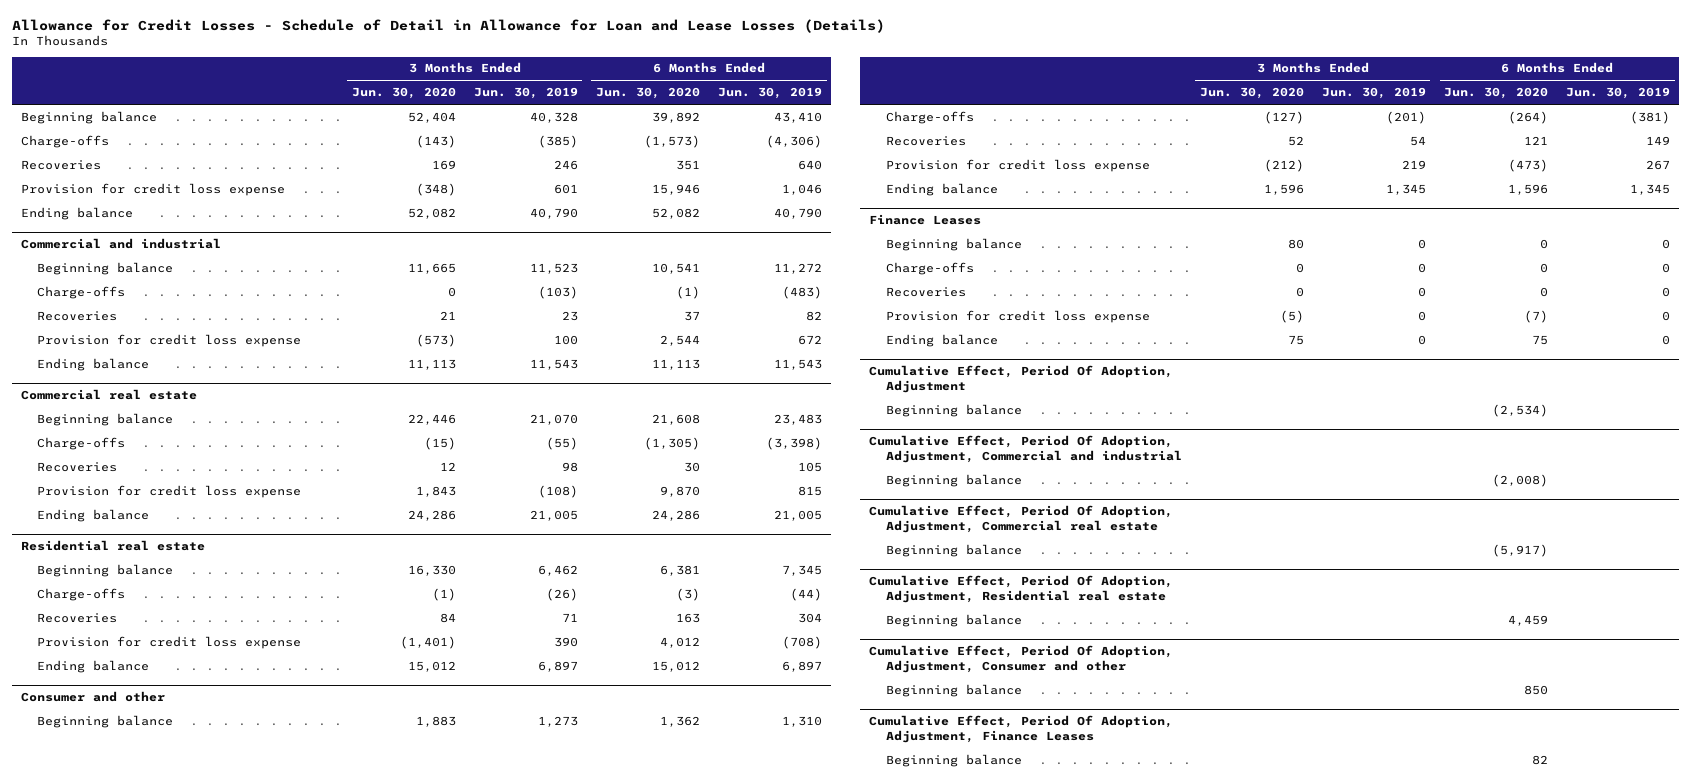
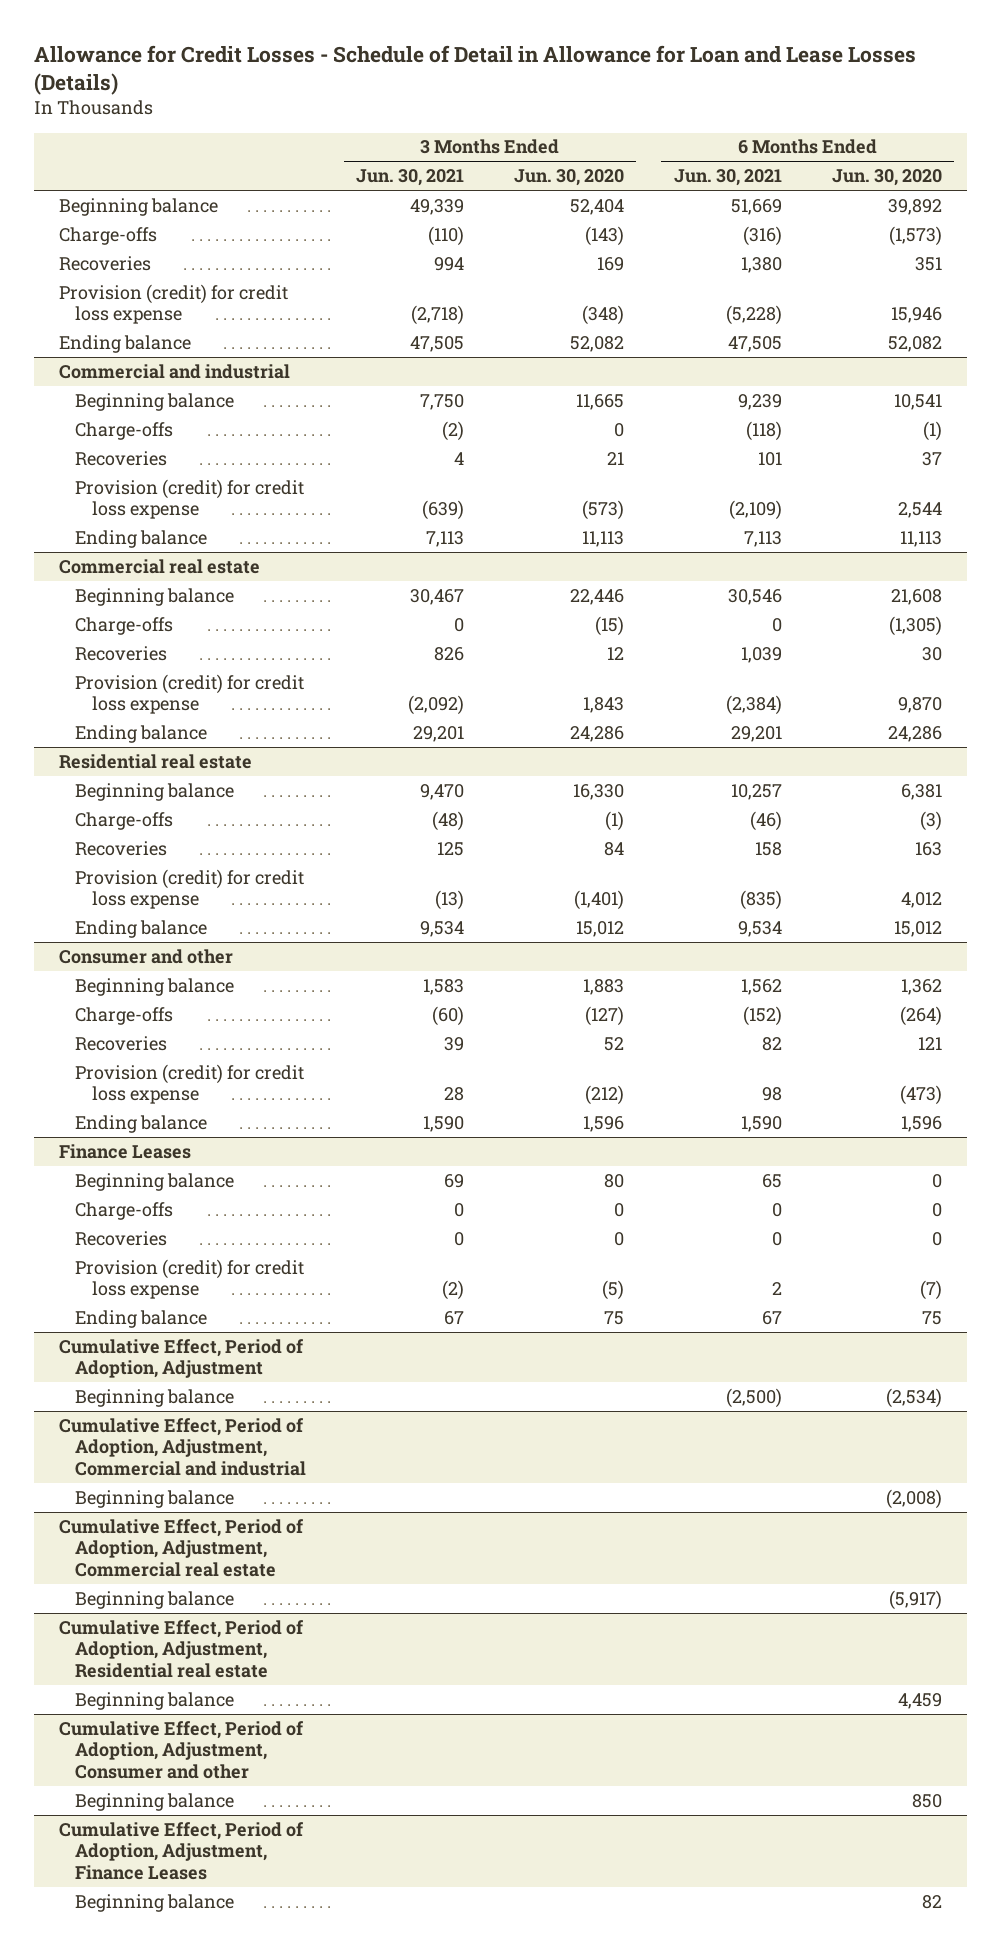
- | 3 Months Ended Jun. 30, 2020 | 3 Months Ended Jun. 30, 2019 | 6 Months Ended Jun. 30, 2020 | 6 Months Ended Jun. 30, 2019
+ | 3 Months Ended Jun. 30, 2021 | 3 Months Ended Jun. 30, 2020 | 6 Months Ended Jun. 30, 2021 | 6 Months Ended Jun. 30, 2020
- Provision for credit loss expense | (348) | 601 | 15,946 | 1,046
+ Provision (credit) for credit loss expense | (2,718) | (348) | (5,228) | 15,946
@ Commercial and industrial
- Provision for credit loss expense | (573) | 100 | 2,544 | 672
+ Provision (credit) for credit loss expense | (639) | (573) | (2,109) | 2,544
@ Commercial real estate
- Provision for credit loss expense | 1,843 | (108) | 9,870 | 815
+ Provision (credit) for credit loss expense | (2,092) | 1,843 | (2,384) | 9,870
@ Residential real estate
- Provision for credit loss expense | (1,401) | 390 | 4,012 | (708)
+ Provision (credit) for credit loss expense | (13) | (1,401) | (835) | 4,012
@ Consumer and other
- Provision for credit loss expense | (212) | 219 | (473) | 267
+ Provision (credit) for credit loss expense | 28 | (212) | 98 | (473)
@ Finance Leases
- Provision for credit loss expense | (5) | 0 | (7) | 0
+ Provision (credit) for credit loss expense | (2) | (5) | 2 | (7)
- Cumulative Effect, Period Of Adoption, Adjustment
+ Cumulative Effect, Period of Adoption, Adjustment
- Cumulative Effect, Period Of Adoption, Adjustment, Commercial and industrial
+ Cumulative Effect, Period of Adoption, Adjustment, Commercial and industrial
- Cumulative Effect, Period Of Adoption, Adjustment, Commercial real estate
+ Cumulative Effect, Period of Adoption, Adjustment, Commercial real estate
- Cumulative Effect, Period Of Adoption, Adjustment, Residential real estate
+ Cumulative Effect, Period of Adoption, Adjustment, Residential real estate
- Cumulative Effect, Period Of Adoption, Adjustment, Consumer and other
+ Cumulative Effect, Period of Adoption, Adjustment, Consumer and other
- Cumulative Effect, Period Of Adoption, Adjustment, Finance Leases
+ Cumulative Effect, Period of Adoption, Adjustment, Finance Leases

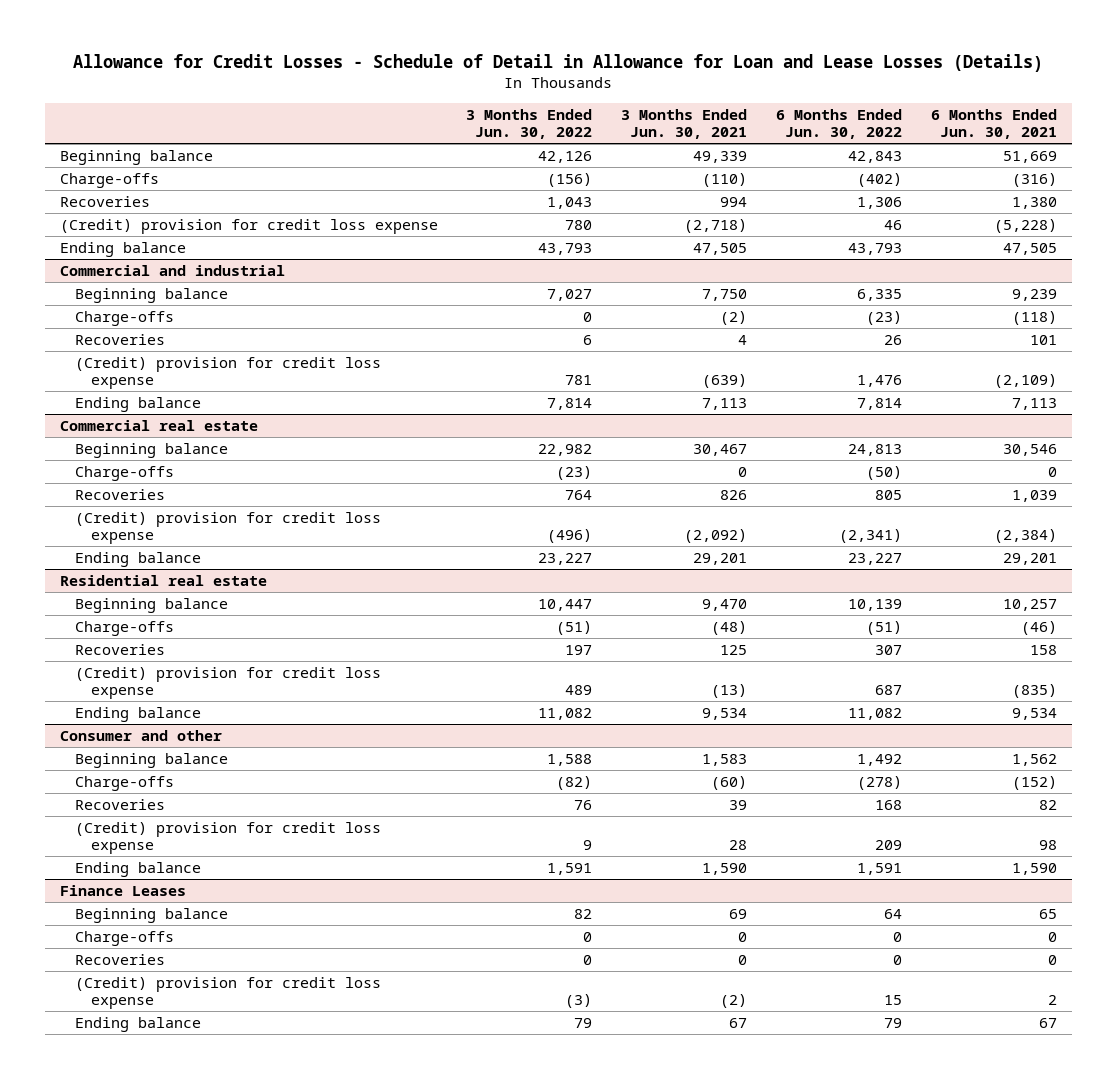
- | 3 Months Ended Jun. 30, 2021 | 3 Months Ended Jun. 30, 2020 | 6 Months Ended Jun. 30, 2021 | 6 Months Ended Jun. 30, 2020
+ | 3 Months Ended Jun. 30, 2022 | 3 Months Ended Jun. 30, 2021 | 6 Months Ended Jun. 30, 2022 | 6 Months Ended Jun. 30, 2021
- Provision (credit) for credit loss expense | (2,718) | (348) | (5,228) | 15,946
+ (Credit) provision for credit loss expense | 780 | (2,718) | 46 | (5,228)
@ Commercial and industrial
- Provision (credit) for credit loss expense | (639) | (573) | (2,109) | 2,544
+ (Credit) provision for credit loss expense | 781 | (639) | 1,476 | (2,109)
@ Commercial real estate
- Provision (credit) for credit loss expense | (2,092) | 1,843 | (2,384) | 9,870
+ (Credit) provision for credit loss expense | (496) | (2,092) | (2,341) | (2,384)
@ Residential real estate
- Provision (credit) for credit loss expense | (13) | (1,401) | (835) | 4,012
+ (Credit) provision for credit loss expense | 489 | (13) | 687 | (835)
@ Consumer and other
- Provision (credit) for credit loss expense | 28 | (212) | 98 | (473)
+ (Credit) provision for credit loss expense | 9 | 28 | 209 | 98
@ Finance Leases
- Provision (credit) for credit loss expense | (2) | (5) | 2 | (7)
+ (Credit) provision for credit loss expense | (3) | (2) | 15 | 2
- Cumulative Effect, Period of Adoption, Adjustment
- Beginning balance | | | (2,500) | (2,534)
- Cumulative Effect, Period of Adoption, Adjustment, Commercial and industrial
- Beginning balance | | | | (2,008)
- Cumulative Effect, Period of Adoption, Adjustment, Commercial real estate
- Beginning balance | | | | (5,917)
- Cumulative Effect, Period of Adoption, Adjustment, Residential real estate
- Beginning balance | | | | 4,459
- Cumulative Effect, Period of Adoption, Adjustment, Consumer and other
- Beginning balance | | | | 850
- Cumulative Effect, Period of Adoption, Adjustment, Finance Leases
- Beginning balance | | | | 82

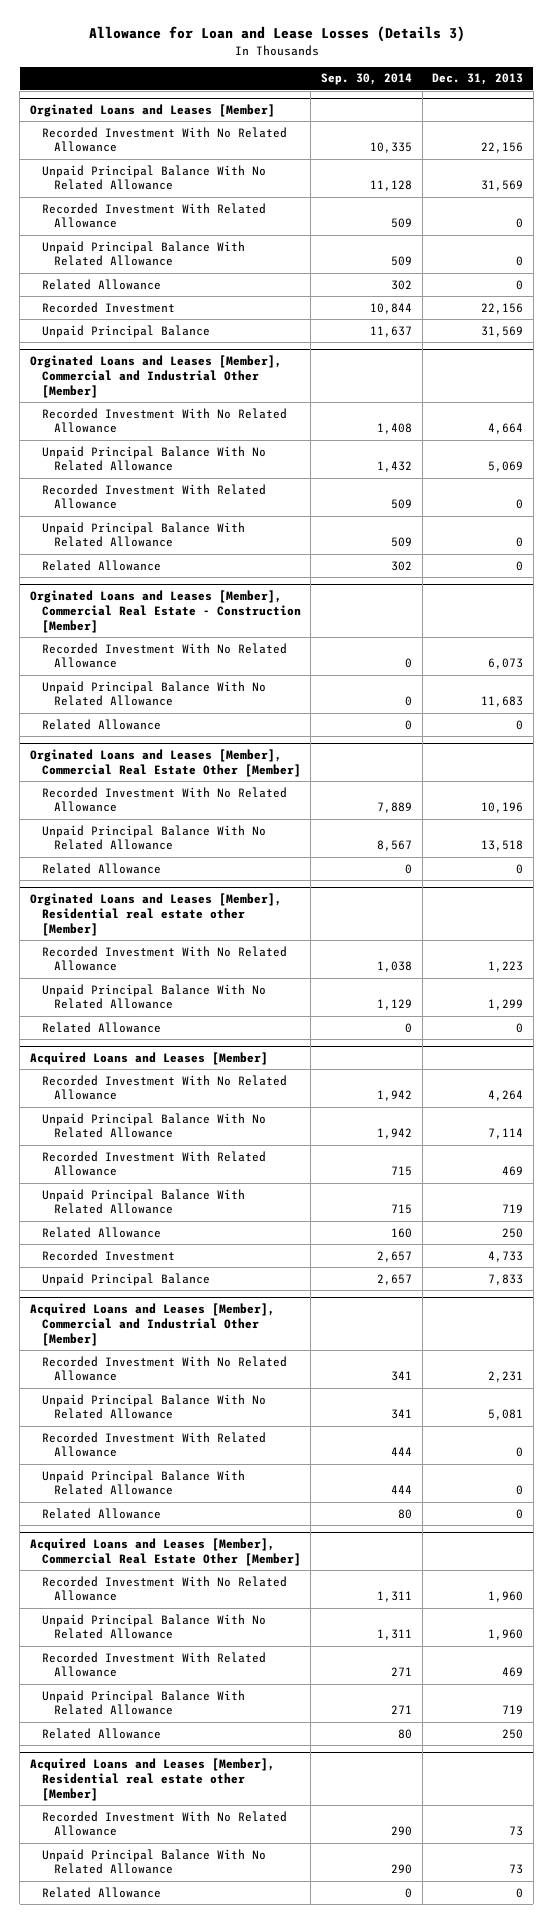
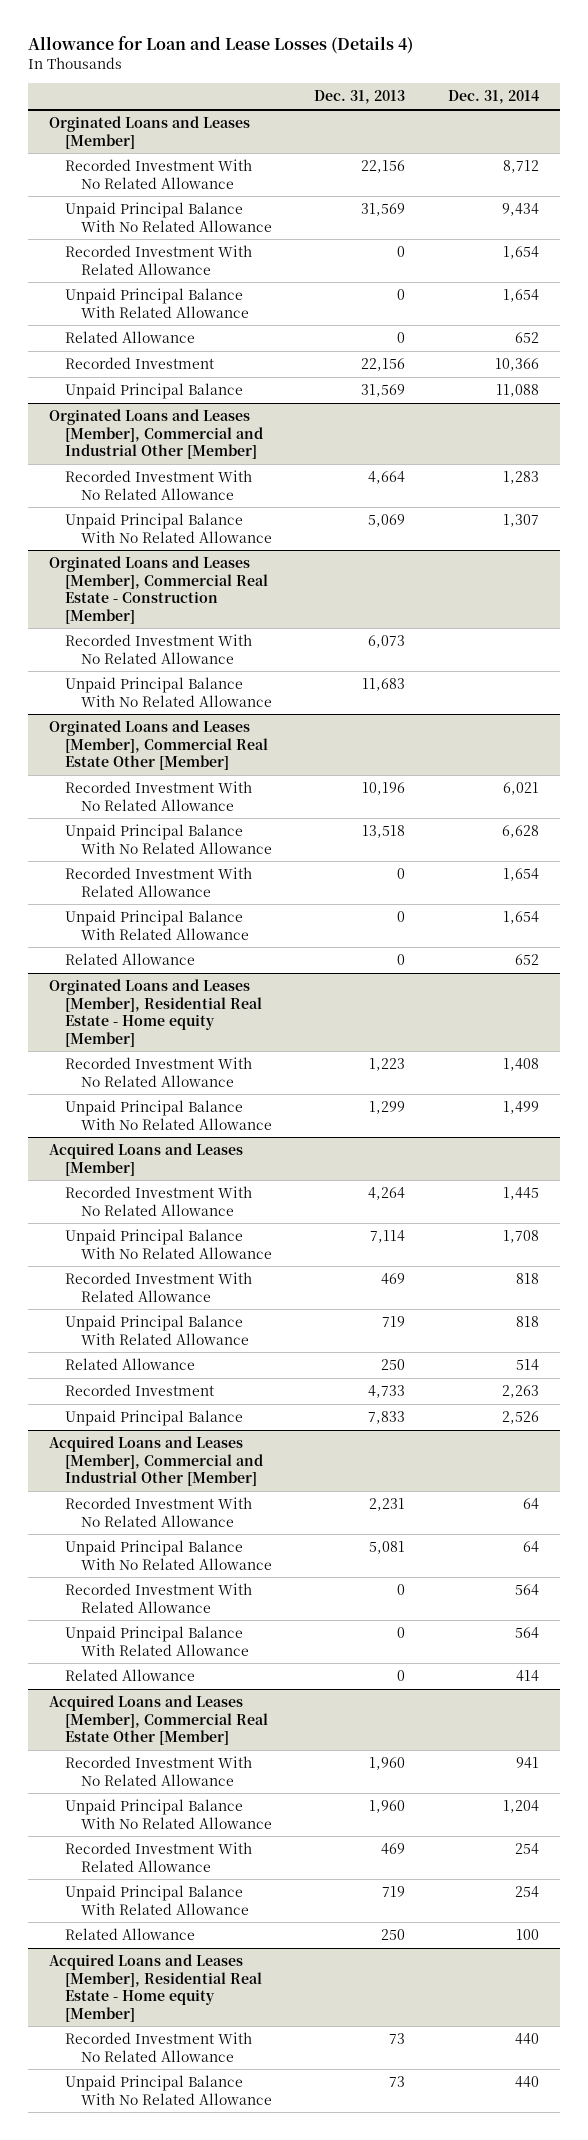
- Allowance for Loan and Lease Losses (Details 3)
+ Allowance for Loan and Lease Losses (Details 4)
- | Sep. 30, 2014 | Dec. 31, 2013
+ | Dec. 31, 2013 | Dec. 31, 2014
@ Orginated Loans and Leases [Member], Commercial and Industrial Other [Member]
- Recorded Investment With Related Allowance | 509 | 0
- Unpaid Principal Balance With Related Allowance | 509 | 0
- Related Allowance | 302 | 0
@ Orginated Loans and Leases [Member], Commercial Real Estate - Construction [Member]
- Related Allowance | 0 | 0
@ Orginated Loans and Leases [Member], Commercial Real Estate Other [Member]
+ Recorded Investment With Related Allowance | 0 | 1,654
+ Unpaid Principal Balance With Related Allowance | 0 | 1,654
- Orginated Loans and Leases [Member], Residential real estate other [Member]
+ Orginated Loans and Leases [Member], Residential Real Estate - Home equity [Member]
- Related Allowance | 0 | 0
- Acquired Loans and Leases [Member], Residential real estate other [Member]
+ Acquired Loans and Leases [Member], Residential Real Estate - Home equity [Member]
- Related Allowance | 0 | 0

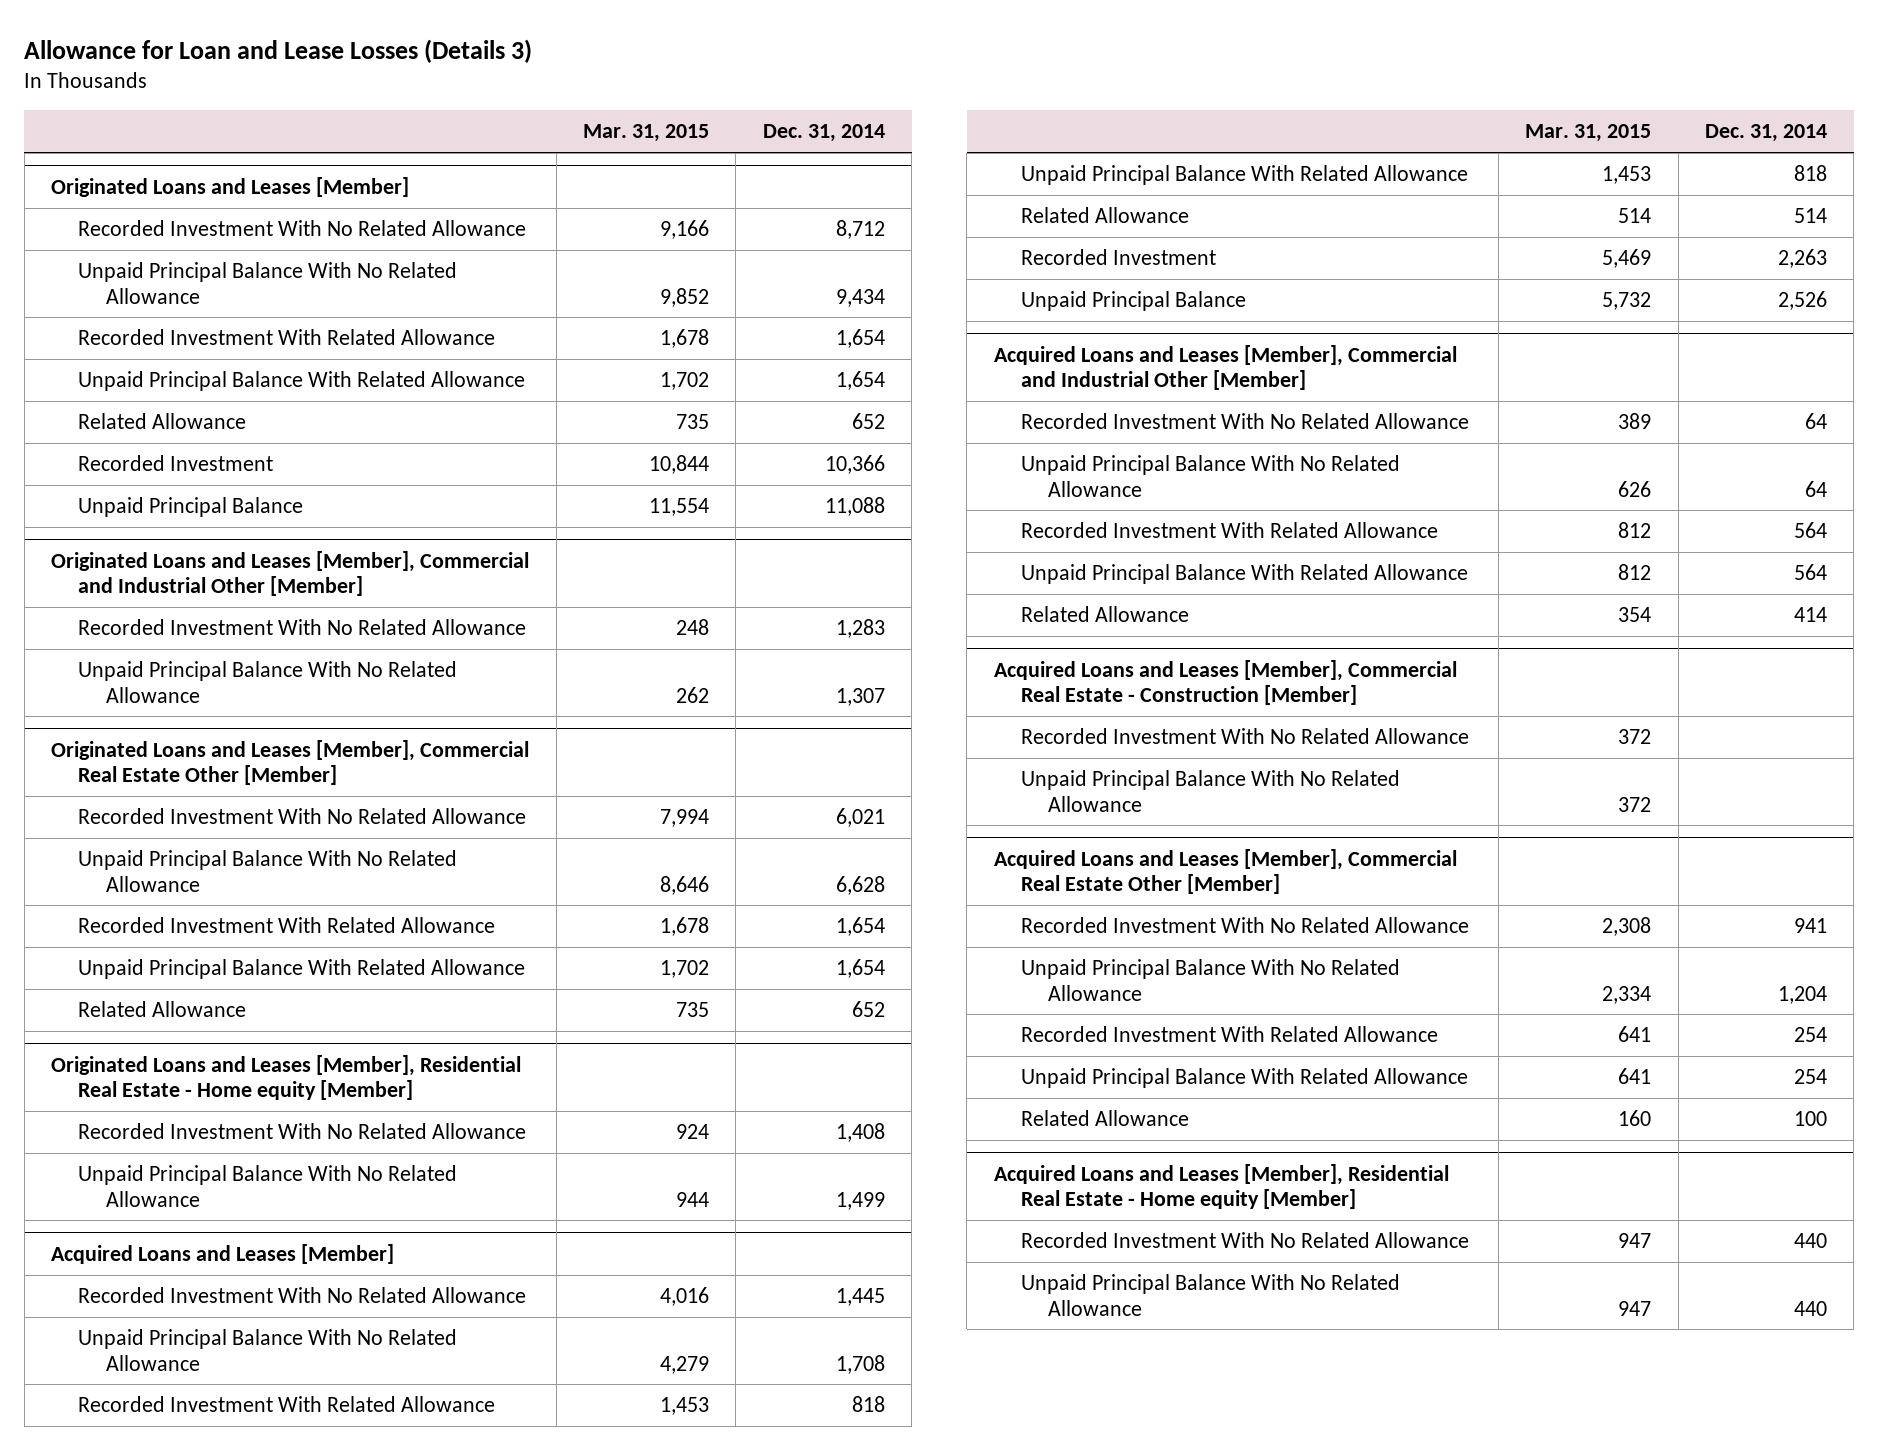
- Allowance for Loan and Lease Losses (Details 4)
+ Allowance for Loan and Lease Losses (Details 3)
- | Dec. 31, 2013 | Dec. 31, 2014
+ | Mar. 31, 2015 | Dec. 31, 2014
- Orginated Loans and Leases [Member]
+ Originated Loans and Leases [Member]
- Orginated Loans and Leases [Member], Commercial and Industrial Other [Member]
+ Originated Loans and Leases [Member], Commercial and Industrial Other [Member]
- Orginated Loans and Leases [Member], Commercial Real Estate - Construction [Member]
- Recorded Investment With No Related Allowance | 6,073 |
- Unpaid Principal Balance With No Related Allowance | 11,683 |
- Orginated Loans and Leases [Member], Commercial Real Estate Other [Member]
+ Originated Loans and Leases [Member], Commercial Real Estate Other [Member]
- Orginated Loans and Leases [Member], Residential Real Estate - Home equity [Member]
+ Originated Loans and Leases [Member], Residential Real Estate - Home equity [Member]
+ Acquired Loans and Leases [Member], Commercial Real Estate - Construction [Member]
+ Recorded Investment With No Related Allowance | 372 |
+ Unpaid Principal Balance With No Related Allowance | 372 |

